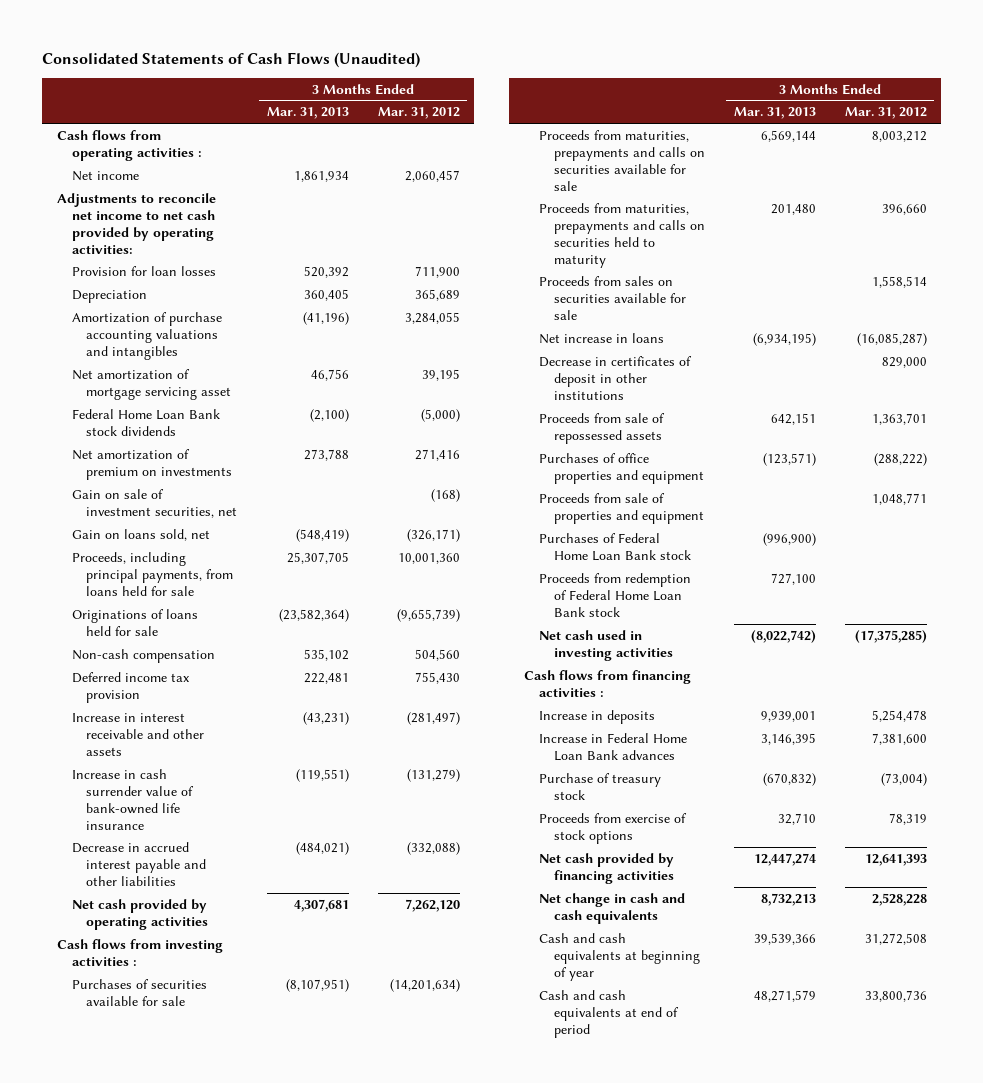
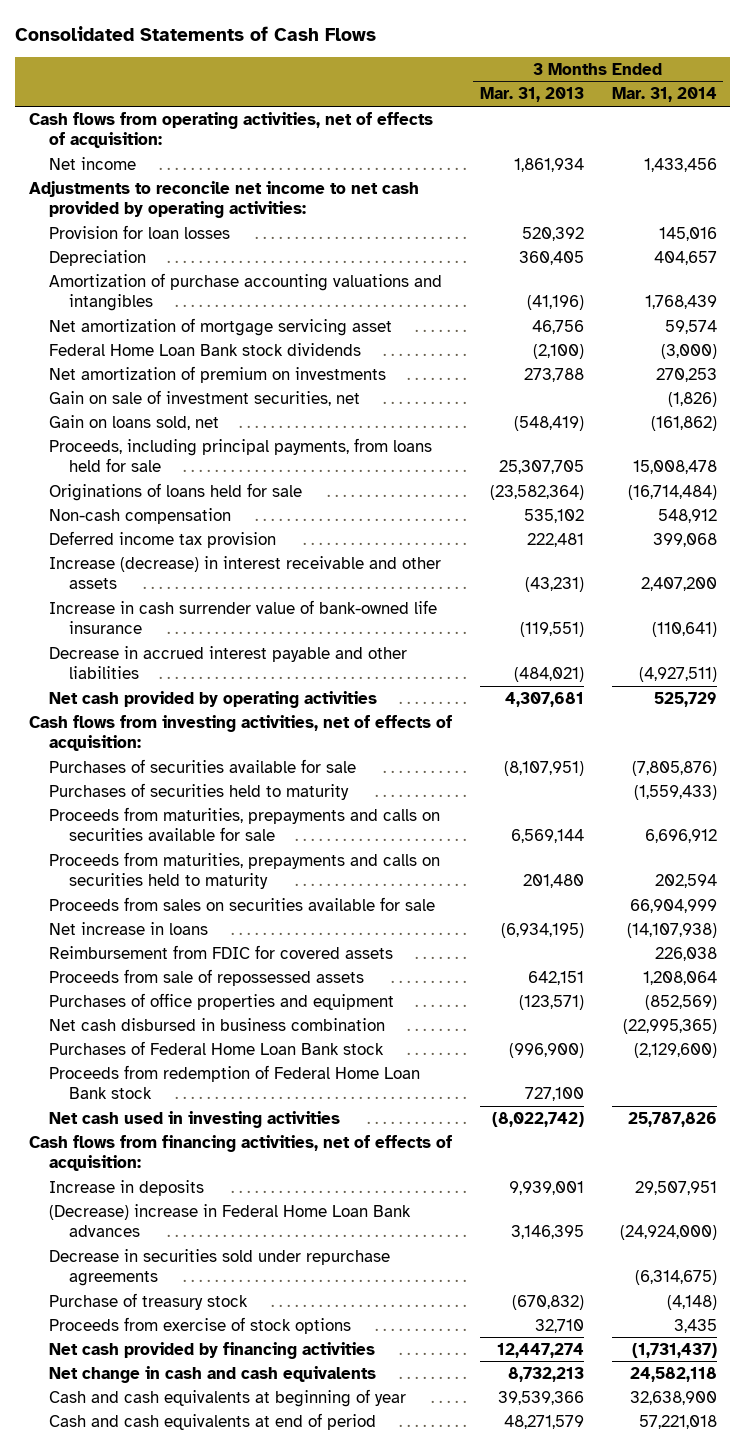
- Consolidated Statements of Cash Flows (Unaudited)
+ Consolidated Statements of Cash Flows
- | 3 Months Ended Mar. 31, 2013 | 3 Months Ended Mar. 31, 2012
+ | 3 Months Ended Mar. 31, 2013 | 3 Months Ended Mar. 31, 2014
- Cash flows from operating activities :
+ Cash flows from operating activities, net of effects of acquisition:
- Increase in interest receivable and other assets | (43,231) | (281,497)
+ Increase (decrease) in interest receivable and other assets | (43,231) | 2,407,200
- Cash flows from investing activities :
+ Cash flows from investing activities, net of effects of acquisition:
+ Purchases of securities held to maturity | | (1,559,433)
- Decrease in certificates of deposit in other institutions | | 829,000
+ Reimbursement from FDIC for covered assets | | 226,038
- Proceeds from sale of properties and equipment | | 1,048,771
+ Net cash disbursed in business combination | | (22,995,365)
- Cash flows from financing activities :
+ Cash flows from financing activities, net of effects of acquisition:
- Increase in Federal Home Loan Bank advances | 3,146,395 | 7,381,600
+ (Decrease) increase in Federal Home Loan Bank advances | 3,146,395 | (24,924,000)
+ Decrease in securities sold under repurchase agreements | | (6,314,675)

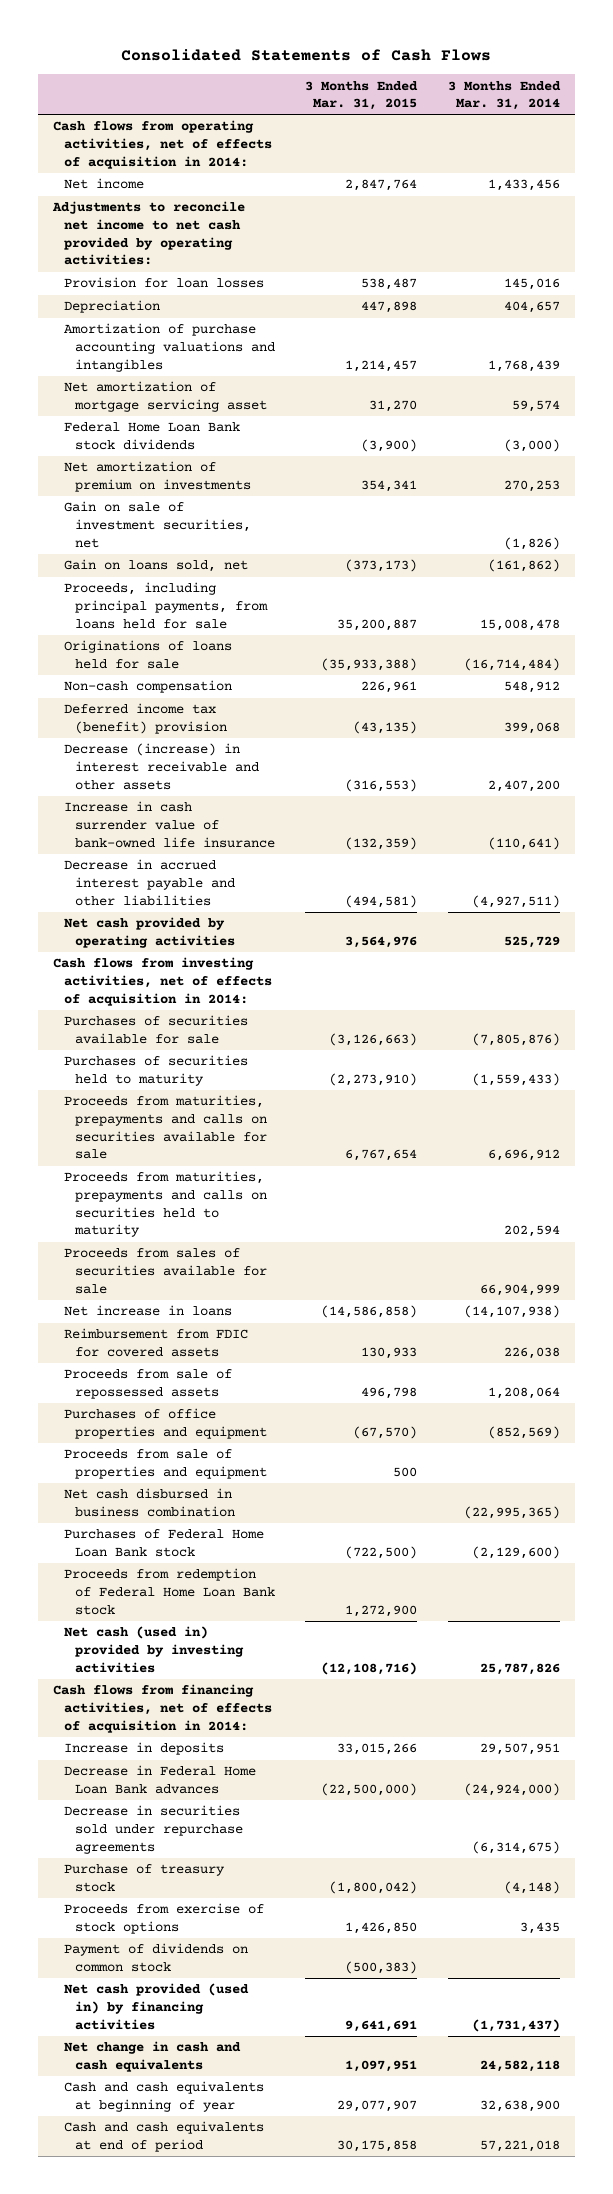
- | 3 Months Ended Mar. 31, 2013 | 3 Months Ended Mar. 31, 2014
+ | 3 Months Ended Mar. 31, 2015 | 3 Months Ended Mar. 31, 2014
- Cash flows from operating activities, net of effects of acquisition:
+ Cash flows from operating activities, net of effects of acquisition in 2014:
- Deferred income tax provision | 222,481 | 399,068
- Increase (decrease) in interest receivable and other assets | (43,231) | 2,407,200
+ Deferred income tax (benefit) provision | (43,135) | 399,068
+ Decrease (increase) in interest receivable and other assets | (316,553) | 2,407,200
- Cash flows from investing activities, net of effects of acquisition:
+ Cash flows from investing activities, net of effects of acquisition in 2014:
- Proceeds from sales on securities available for sale | | 66,904,999
+ Proceeds from sales of securities available for sale | | 66,904,999
+ Proceeds from sale of properties and equipment | 500 |
- Net cash used in investing activities | (8,022,742) | 25,787,826
- Cash flows from financing activities, net of effects of acquisition:
+ Net cash (used in) provided by investing activities | (12,108,716) | 25,787,826
+ Cash flows from financing activities, net of effects of acquisition in 2014:
- (Decrease) increase in Federal Home Loan Bank advances | 3,146,395 | (24,924,000)
+ Decrease in Federal Home Loan Bank advances | (22,500,000) | (24,924,000)
- Net cash provided by financing activities | 12,447,274 | (1,731,437)
+ Payment of dividends on common stock | (500,383) |
+ Net cash provided (used in) by financing activities | 9,641,691 | (1,731,437)

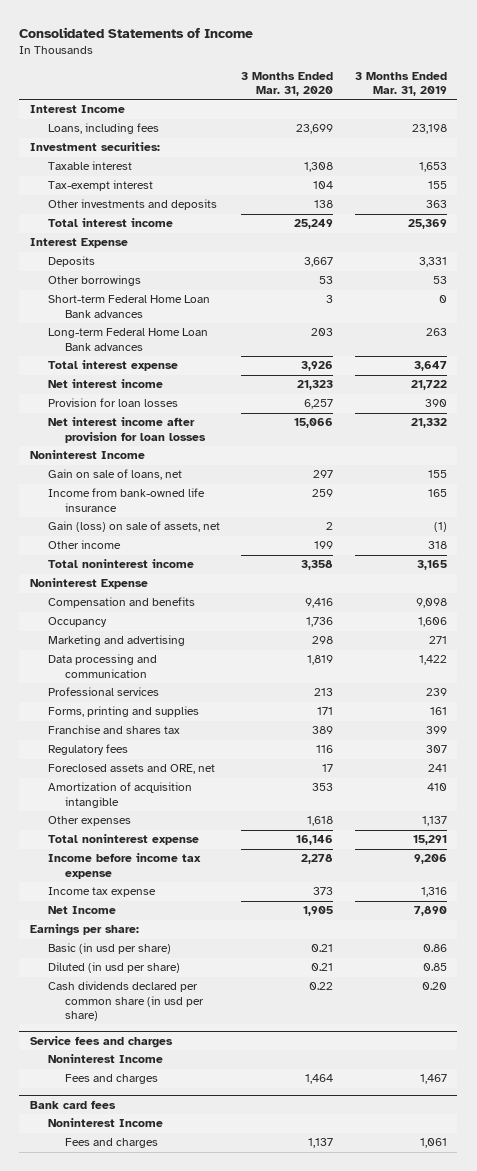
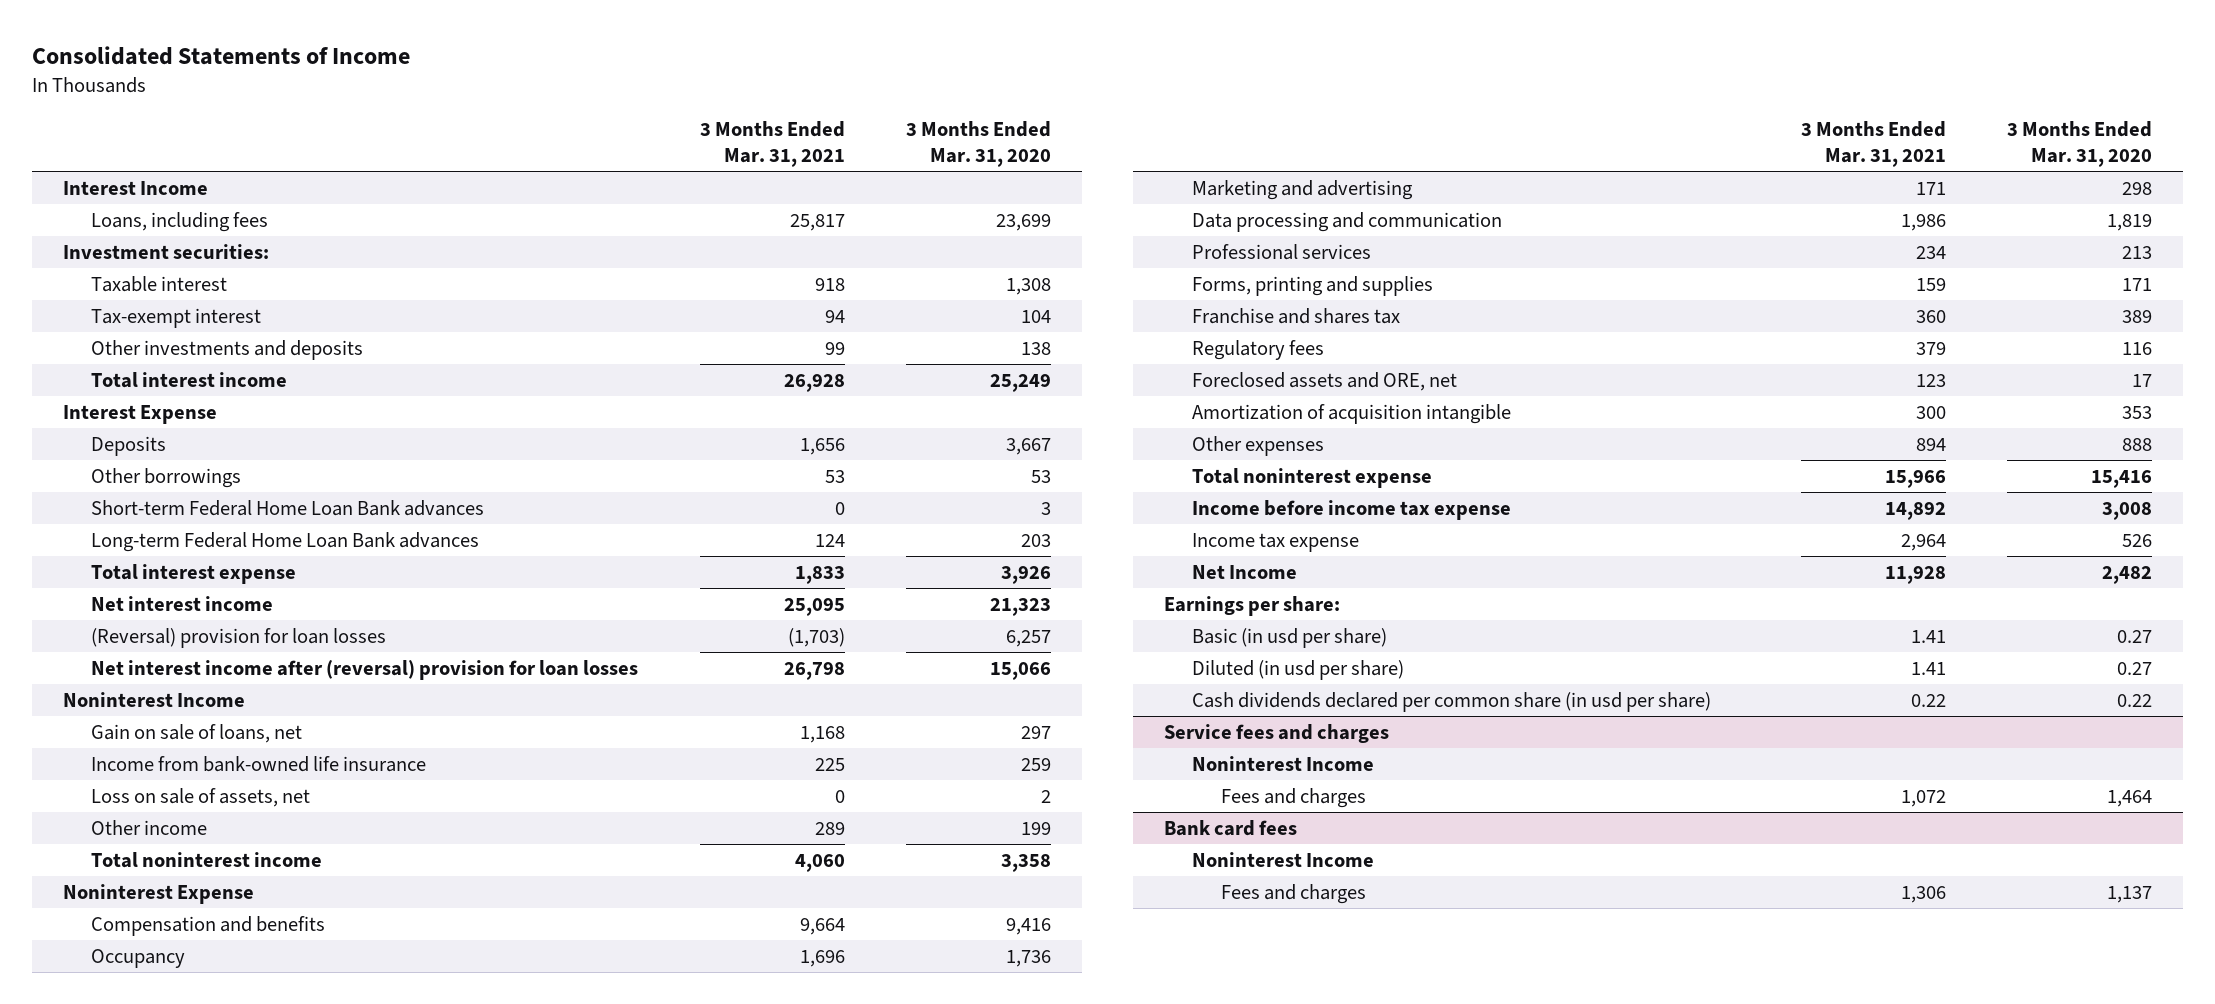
- | 3 Months Ended Mar. 31, 2020 | 3 Months Ended Mar. 31, 2019
+ | 3 Months Ended Mar. 31, 2021 | 3 Months Ended Mar. 31, 2020
- Provision for loan losses | 6,257 | 390
- Net interest income after provision for loan losses | 15,066 | 21,332
+ (Reversal) provision for loan losses | (1,703) | 6,257
+ Net interest income after (reversal) provision for loan losses | 26,798 | 15,066
- Gain (loss) on sale of assets, net | 2 | (1)
+ Loss on sale of assets, net | 0 | 2
- Other expenses | 1,618 | 1,137
- Total noninterest expense | 16,146 | 15,291
- Income before income tax expense | 2,278 | 9,206
- Income tax expense | 373 | 1,316
- Net Income | 1,905 | 7,890
+ Other expenses | 894 | 888
+ Total noninterest expense | 15,966 | 15,416
+ Income before income tax expense | 14,892 | 3,008
+ Income tax expense | 2,964 | 526
+ Net Income | 11,928 | 2,482
- Basic (in usd per share) | 0.21 | 0.86
- Diluted (in usd per share) | 0.21 | 0.85
+ Basic (in usd per share) | 1.41 | 0.27
+ Diluted (in usd per share) | 1.41 | 0.27

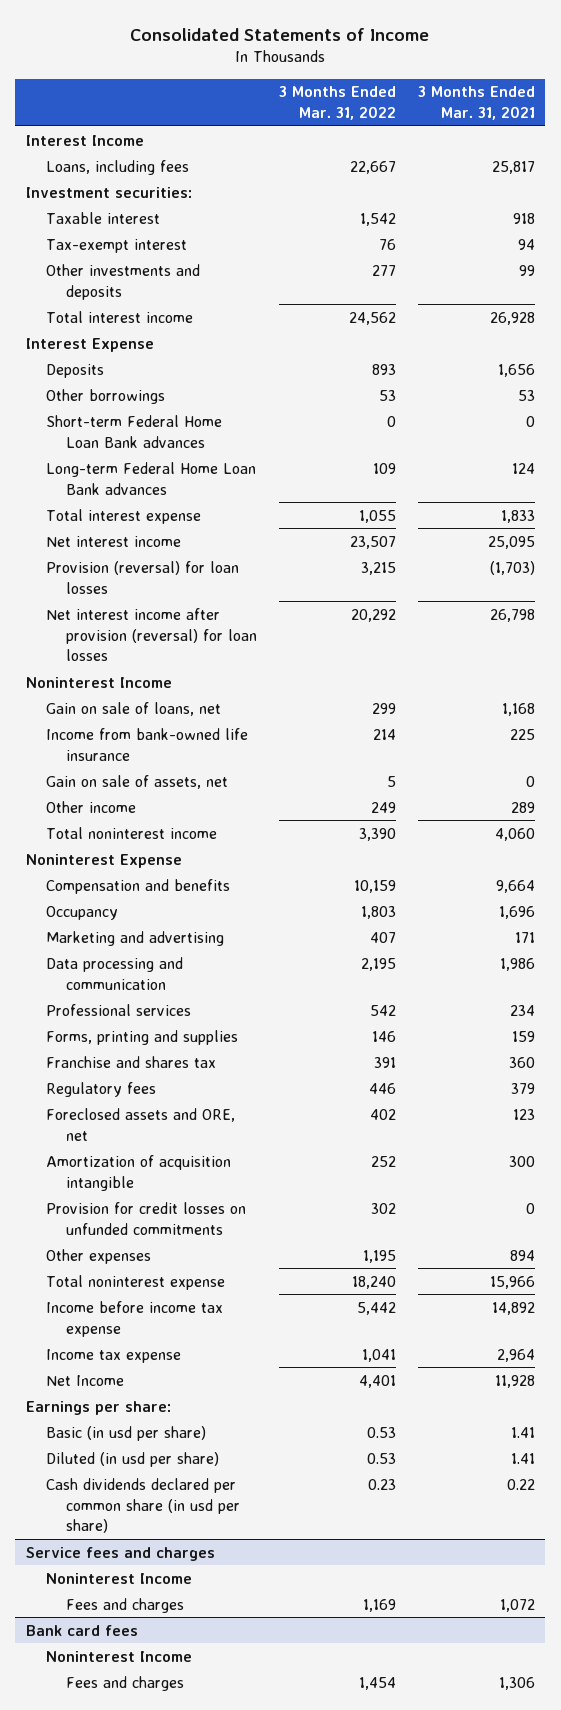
- | 3 Months Ended Mar. 31, 2021 | 3 Months Ended Mar. 31, 2020
+ | 3 Months Ended Mar. 31, 2022 | 3 Months Ended Mar. 31, 2021
- (Reversal) provision for loan losses | (1,703) | 6,257
- Net interest income after (reversal) provision for loan losses | 26,798 | 15,066
+ Provision (reversal) for loan losses | 3,215 | (1,703)
+ Net interest income after provision (reversal) for loan losses | 20,292 | 26,798
- Loss on sale of assets, net | 0 | 2
+ Gain on sale of assets, net | 5 | 0
+ Provision for credit losses on unfunded commitments | 302 | 0

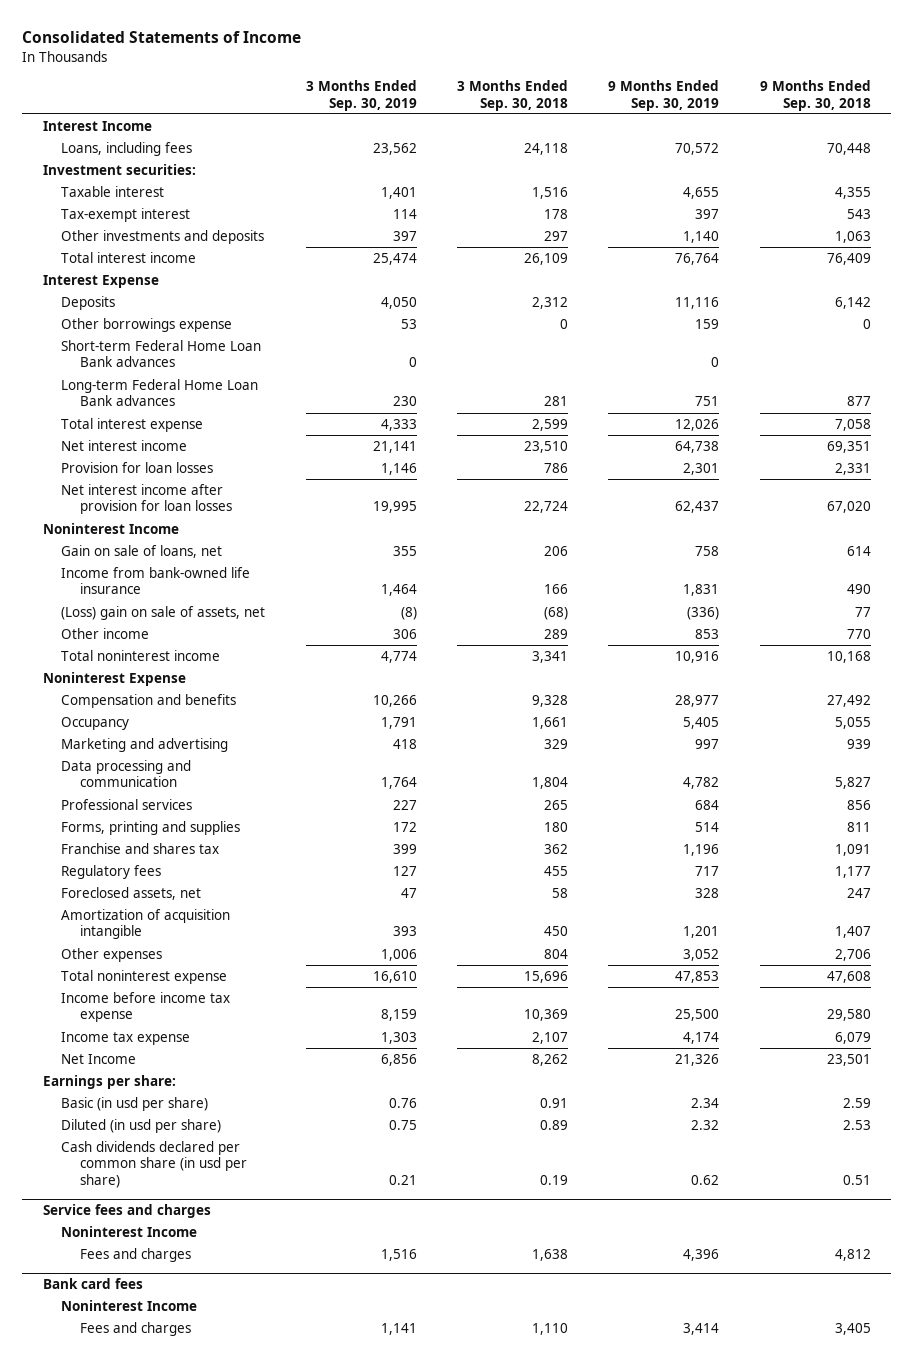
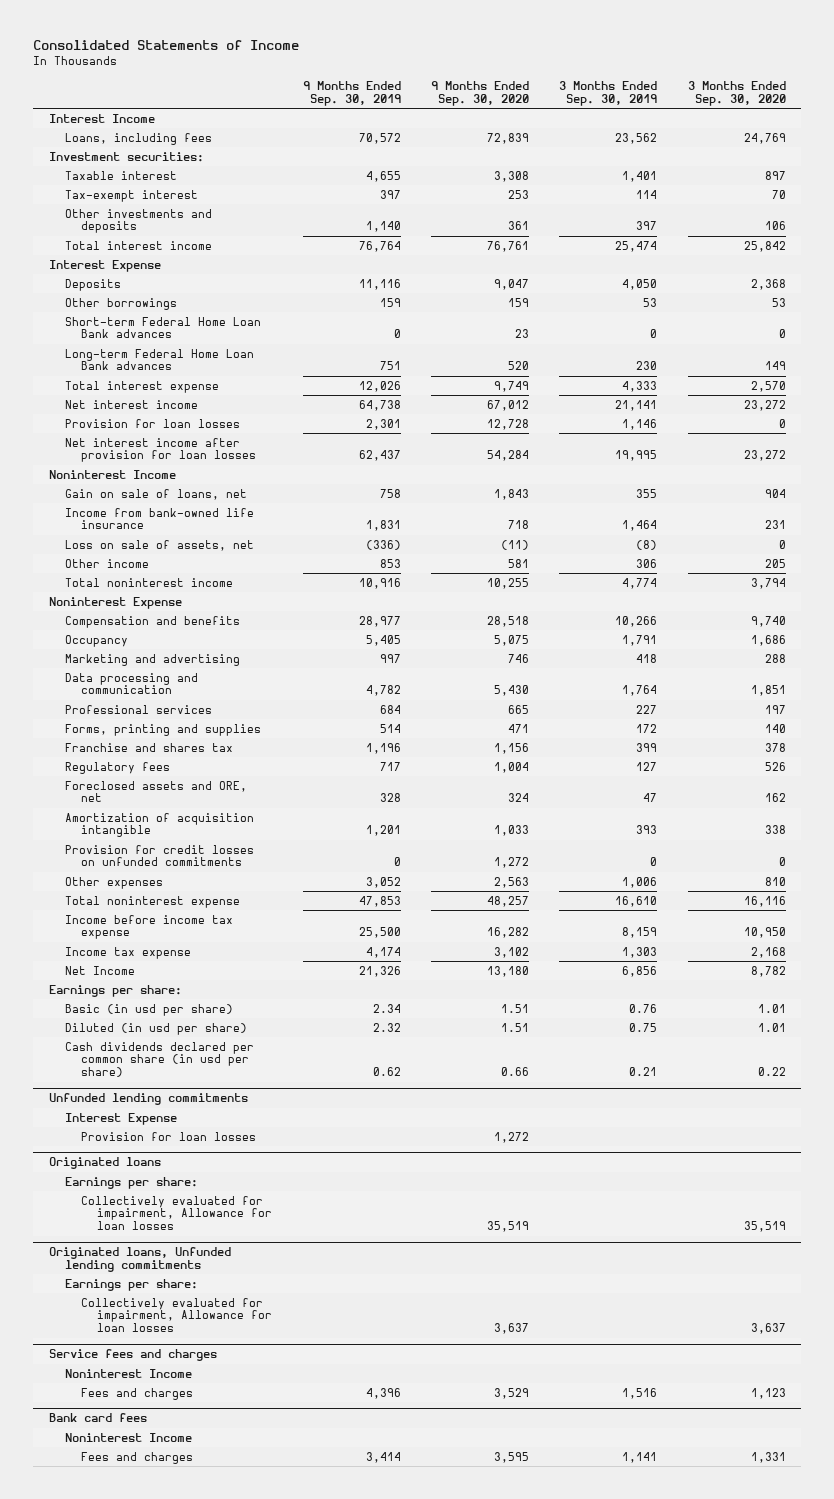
- | 3 Months Ended Sep. 30, 2019 | 3 Months Ended Sep. 30, 2018 | 9 Months Ended Sep. 30, 2019 | 9 Months Ended Sep. 30, 2018
+ | 9 Months Ended Sep. 30, 2019 | 9 Months Ended Sep. 30, 2020 | 3 Months Ended Sep. 30, 2019 | 3 Months Ended Sep. 30, 2020
- Other borrowings expense | 53 | 0 | 159 | 0
+ Other borrowings | 159 | 159 | 53 | 53
- (Loss) gain on sale of assets, net | (8) | (68) | (336) | 77
+ Loss on sale of assets, net | (336) | (11) | (8) | 0
- Foreclosed assets, net | 47 | 58 | 328 | 247
+ Foreclosed assets and ORE, net | 328 | 324 | 47 | 162
+ Provision for credit losses on unfunded commitments | 0 | 1,272 | 0 | 0
+ Unfunded lending commitments
+ Interest Expense
+ Provision for loan losses | | 1,272 | |
+ Originated loans
+ Earnings per share:
+ Collectively evaluated for impairment, Allowance for loan losses | | 35,519 | | 35,519
+ Originated loans, Unfunded lending commitments
+ Earnings per share:
+ Collectively evaluated for impairment, Allowance for loan losses | | 3,637 | | 3,637

